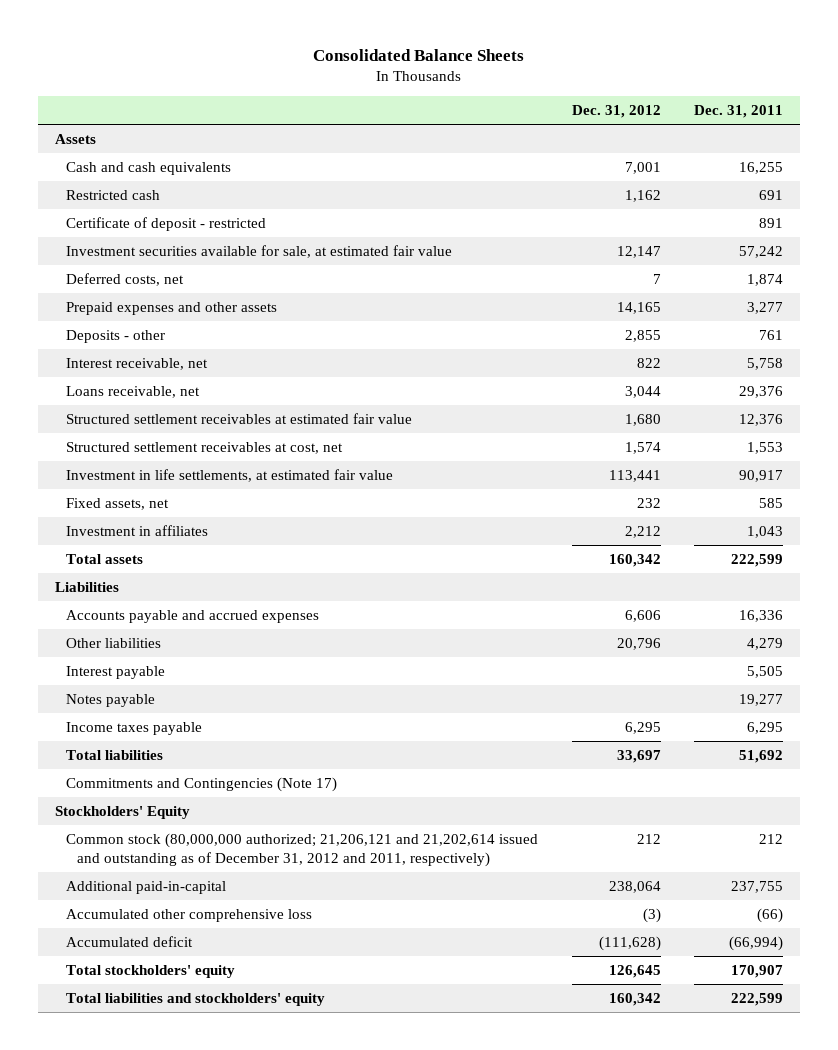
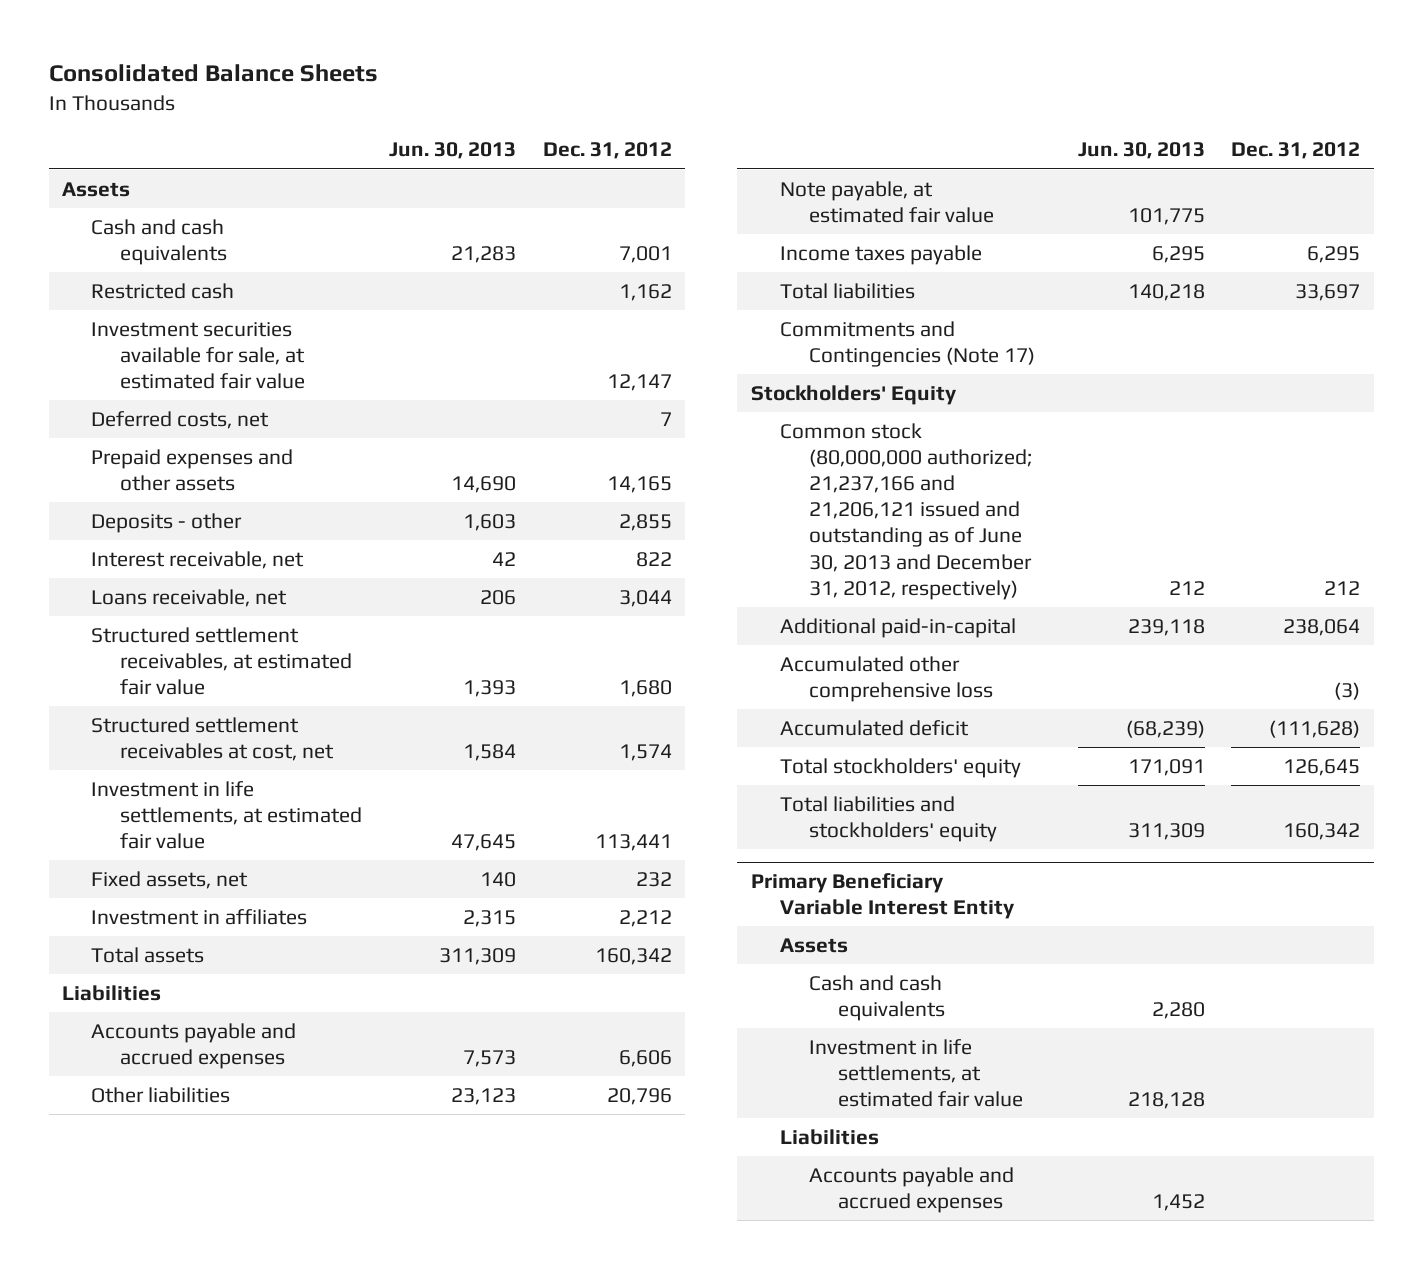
- | Dec. 31, 2012 | Dec. 31, 2011
+ | Jun. 30, 2013 | Dec. 31, 2012
- Certificate of deposit - restricted | | 891
- Structured settlement receivables at estimated fair value | 1,680 | 12,376
+ Structured settlement receivables, at estimated fair value | 1,393 | 1,680
- Interest payable | | 5,505
- Notes payable | | 19,277
+ Note payable, at estimated fair value | 101,775 |
- Common stock (80,000,000 authorized; 21,206,121 and 21,202,614 issued and outstanding as of December 31, 2012 and 2011, respectively) | 212 | 212
+ Common stock (80,000,000 authorized; 21,237,166 and 21,206,121 issued and outstanding as of June 30, 2013 and December 31, 2012, respectively) | 212 | 212
+ Primary Beneficiary Variable Interest Entity
+ Assets
+ Cash and cash equivalents | 2,280 |
+ Investment in life settlements, at estimated fair value | 218,128 |
+ Liabilities
+ Accounts payable and accrued expenses | 1,452 |

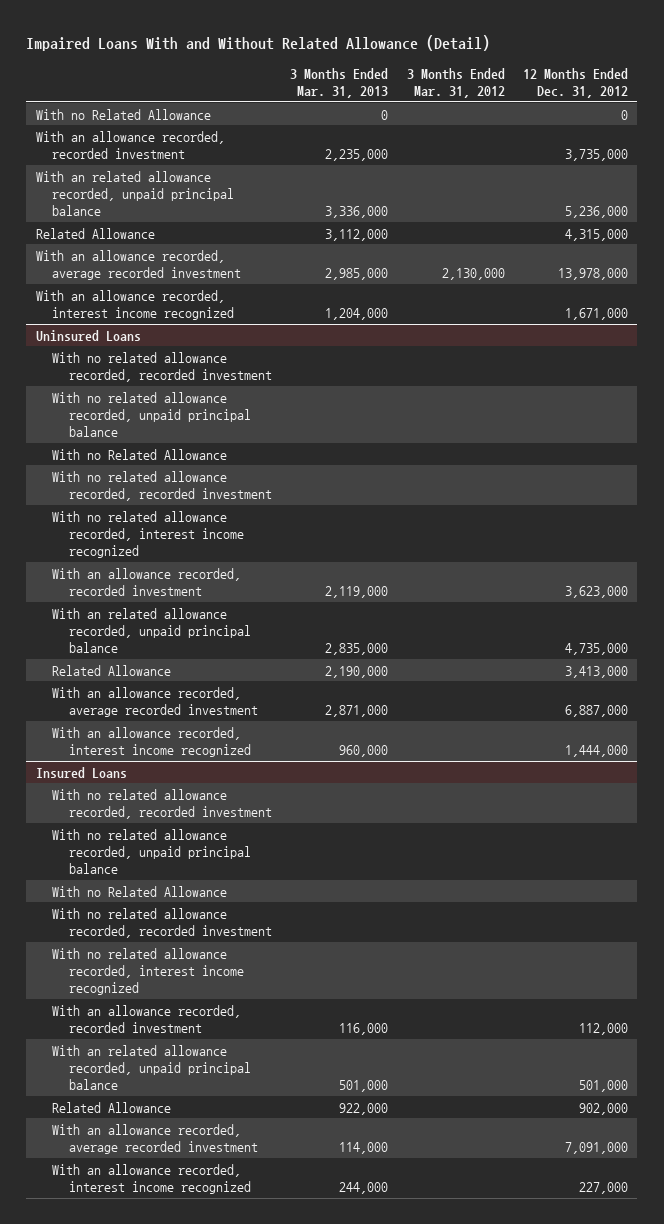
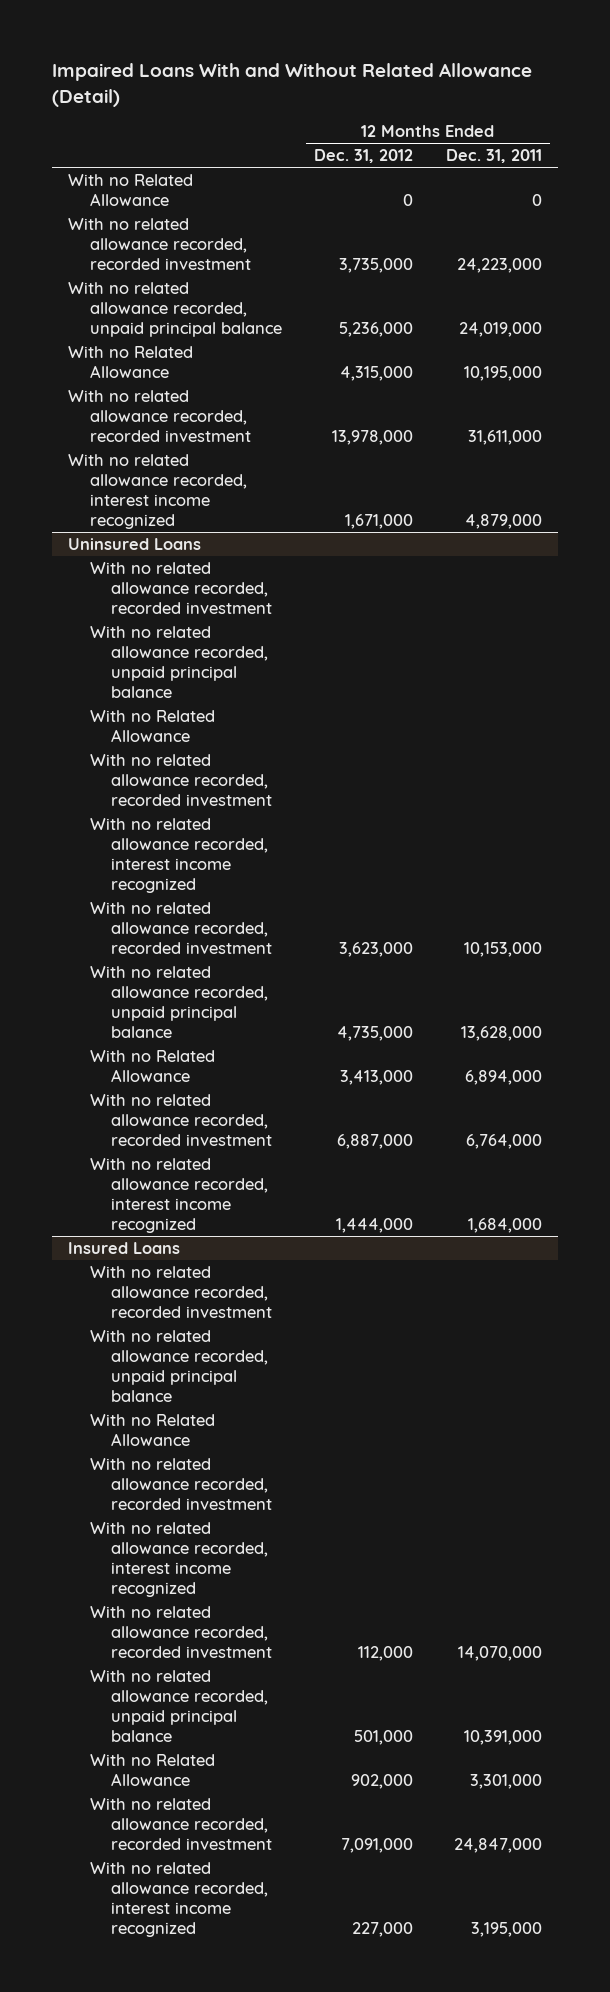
- | 3 Months Ended Mar. 31, 2013 | 3 Months Ended Mar. 31, 2012 | 12 Months Ended Dec. 31, 2012
+ | 12 Months Ended Dec. 31, 2012 | 12 Months Ended Dec. 31, 2011
- With an allowance recorded, recorded investment | 2,235,000 | | 3,735,000
- With an related allowance recorded, unpaid principal balance | 3,336,000 | | 5,236,000
- Related Allowance | 3,112,000 | | 4,315,000
- With an allowance recorded, average recorded investment | 2,985,000 | 2,130,000 | 13,978,000
- With an allowance recorded, interest income recognized | 1,204,000 | | 1,671,000
+ With no related allowance recorded, recorded investment | 3,735,000 | 24,223,000
+ With no related allowance recorded, unpaid principal balance | 5,236,000 | 24,019,000
+ With no Related Allowance | 4,315,000 | 10,195,000
+ With no related allowance recorded, recorded investment | 13,978,000 | 31,611,000
+ With no related allowance recorded, interest income recognized | 1,671,000 | 4,879,000
@ Uninsured Loans
- With an allowance recorded, recorded investment | 2,119,000 | | 3,623,000
- With an related allowance recorded, unpaid principal balance | 2,835,000 | | 4,735,000
- Related Allowance | 2,190,000 | | 3,413,000
- With an allowance recorded, average recorded investment | 2,871,000 | | 6,887,000
- With an allowance recorded, interest income recognized | 960,000 | | 1,444,000
+ With no related allowance recorded, recorded investment | 3,623,000 | 10,153,000
+ With no related allowance recorded, unpaid principal balance | 4,735,000 | 13,628,000
+ With no Related Allowance | 3,413,000 | 6,894,000
+ With no related allowance recorded, recorded investment | 6,887,000 | 6,764,000
+ With no related allowance recorded, interest income recognized | 1,444,000 | 1,684,000
@ Insured Loans
- With an allowance recorded, recorded investment | 116,000 | | 112,000
- With an related allowance recorded, unpaid principal balance | 501,000 | | 501,000
- Related Allowance | 922,000 | | 902,000
- With an allowance recorded, average recorded investment | 114,000 | | 7,091,000
- With an allowance recorded, interest income recognized | 244,000 | | 227,000
+ With no related allowance recorded, recorded investment | 112,000 | 14,070,000
+ With no related allowance recorded, unpaid principal balance | 501,000 | 10,391,000
+ With no Related Allowance | 902,000 | 3,301,000
+ With no related allowance recorded, recorded investment | 7,091,000 | 24,847,000
+ With no related allowance recorded, interest income recognized | 227,000 | 3,195,000

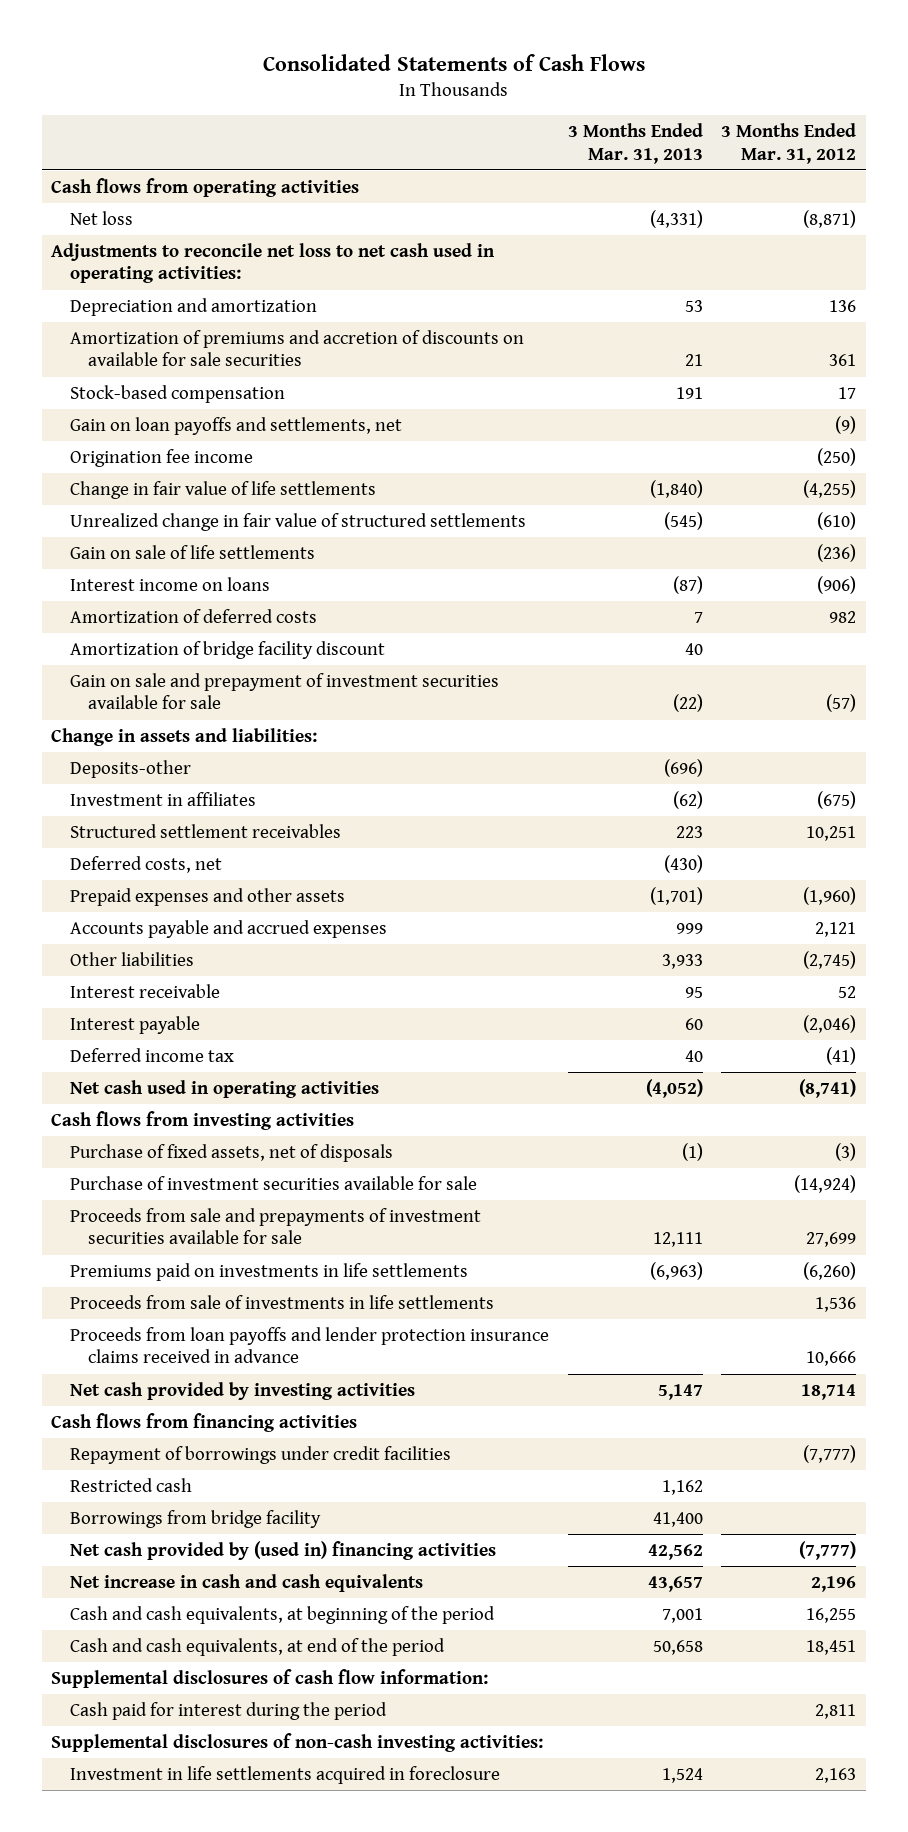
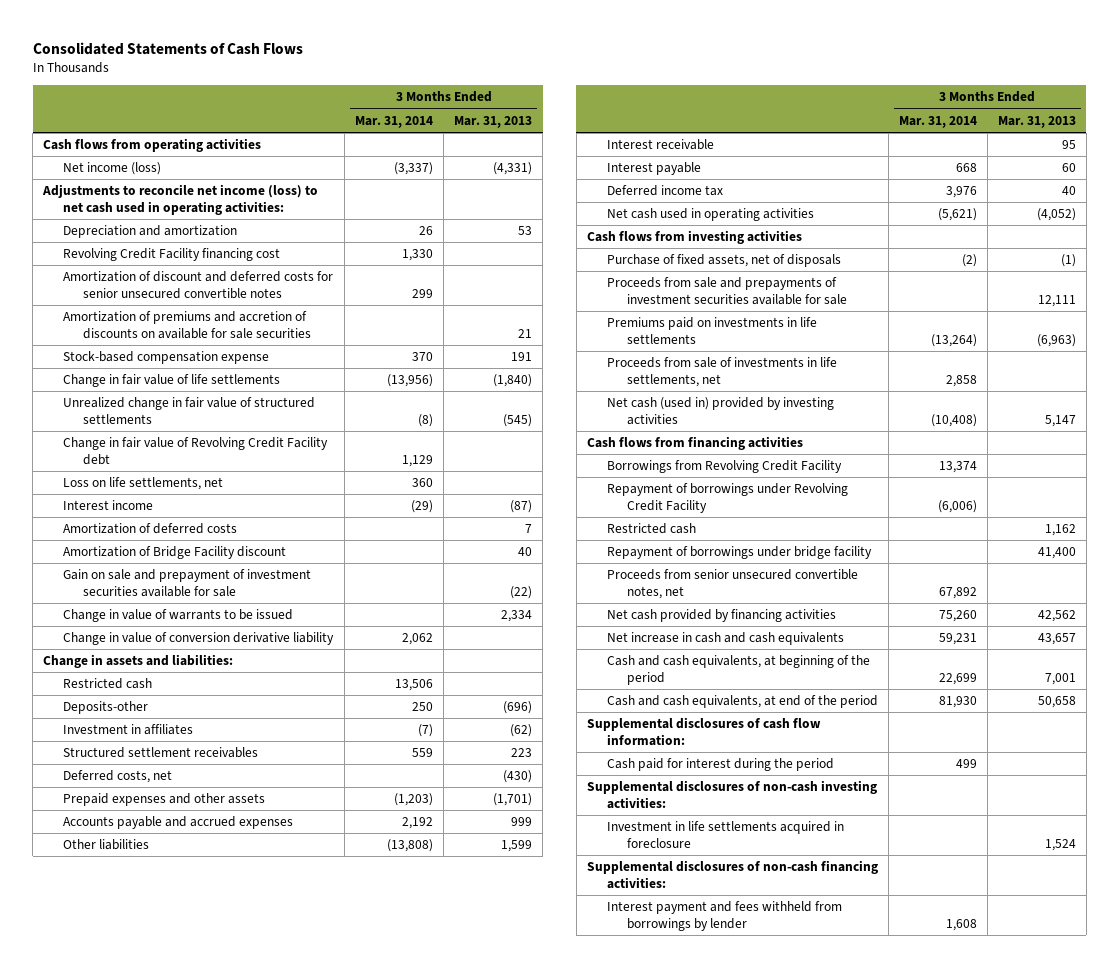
- | 3 Months Ended Mar. 31, 2013 | 3 Months Ended Mar. 31, 2012
+ | 3 Months Ended Mar. 31, 2014 | 3 Months Ended Mar. 31, 2013
- Net loss | (4,331) | (8,871)
- Adjustments to reconcile net loss to net cash used in operating activities:
+ Net income (loss) | (3,337) | (4,331)
+ Adjustments to reconcile net income (loss) to net cash used in operating activities:
+ Revolving Credit Facility financing cost | 1,330 |
+ Amortization of discount and deferred costs for senior unsecured convertible notes | 299 |
- Stock-based compensation | 191 | 17
- Gain on loan payoffs and settlements, net | | (9)
- Origination fee income | | (250)
+ Stock-based compensation expense | 370 | 191
- Gain on sale of life settlements | | (236)
- Interest income on loans | (87) | (906)
+ Change in fair value of Revolving Credit Facility debt | 1,129 |
+ Loss on life settlements, net | 360 |
+ Interest income | (29) | (87)
- Amortization of bridge facility discount | 40 |
+ Amortization of Bridge Facility discount | | 40
+ Change in value of warrants to be issued | | 2,334
+ Change in value of conversion derivative liability | 2,062 |
+ Restricted cash | 13,506 |
- Other liabilities | 3,933 | (2,745)
+ Other liabilities | (13,808) | 1,599
- Purchase of investment securities available for sale | | (14,924)
- Proceeds from sale of investments in life settlements | | 1,536
- Proceeds from loan payoffs and lender protection insurance claims received in advance | | 10,666
- Net cash provided by investing activities | 5,147 | 18,714
+ Proceeds from sale of investments in life settlements, net | 2,858 |
+ Net cash (used in) provided by investing activities | (10,408) | 5,147
- Repayment of borrowings under credit facilities | | (7,777)
+ Borrowings from Revolving Credit Facility | 13,374 |
+ Repayment of borrowings under Revolving Credit Facility | (6,006) |
- Borrowings from bridge facility | 41,400 |
- Net cash provided by (used in) financing activities | 42,562 | (7,777)
+ Repayment of borrowings under bridge facility | | 41,400
+ Proceeds from senior unsecured convertible notes, net | 67,892 |
+ Net cash provided by financing activities | 75,260 | 42,562
+ Supplemental disclosures of non-cash financing activities:
+ Interest payment and fees withheld from borrowings by lender | 1,608 |

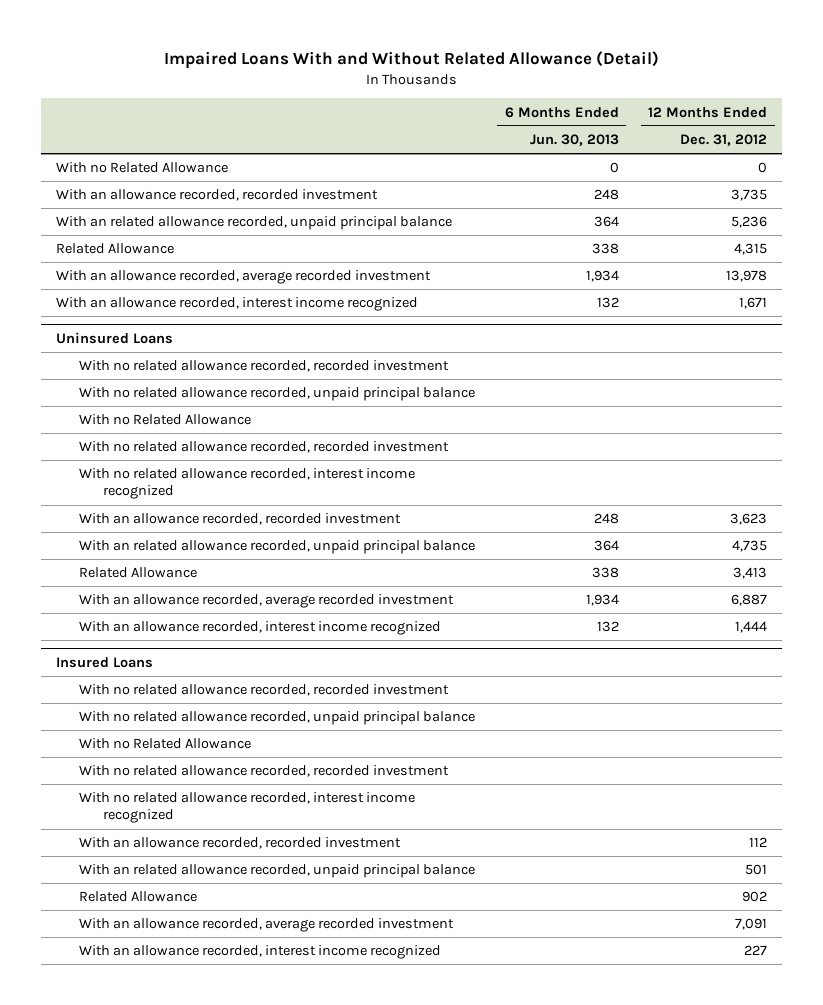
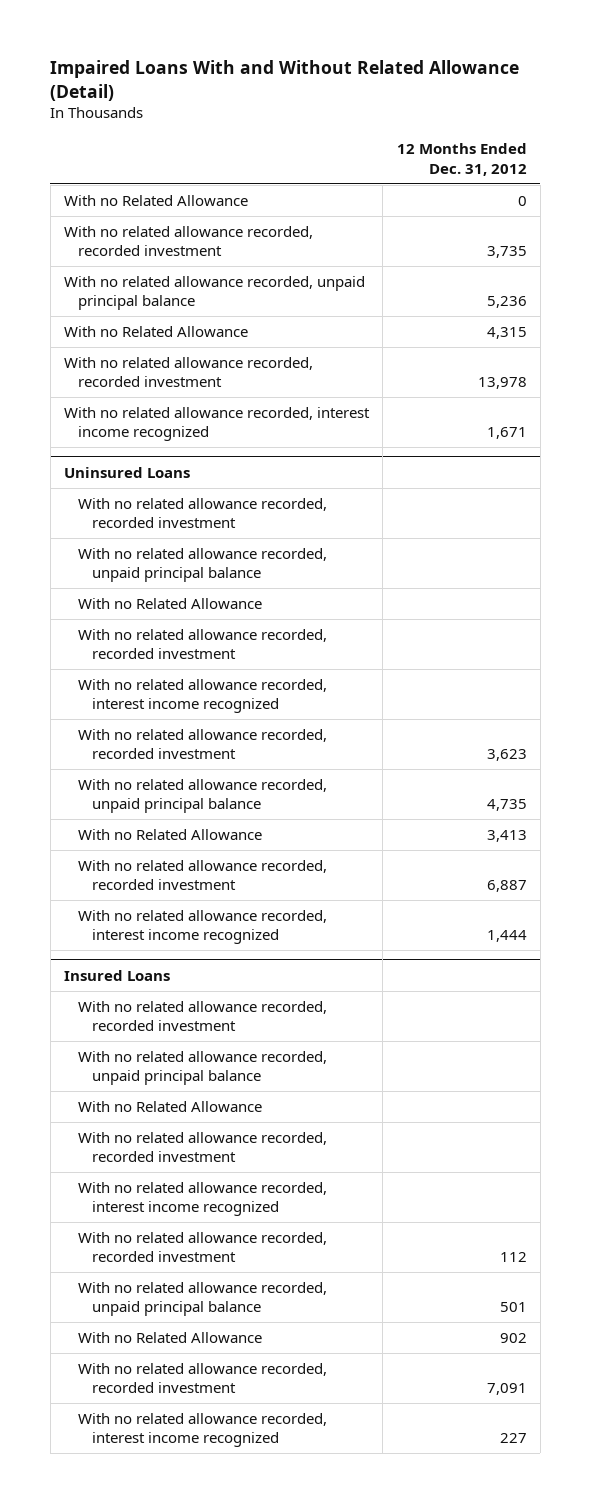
- | 6 Months Ended Jun. 30, 2013 | 12 Months Ended Dec. 31, 2012
+ | 12 Months Ended Dec. 31, 2012
- With an allowance recorded, recorded investment | 248 | 3,735
- With an related allowance recorded, unpaid principal balance | 364 | 5,236
- Related Allowance | 338 | 4,315
- With an allowance recorded, average recorded investment | 1,934 | 13,978
- With an allowance recorded, interest income recognized | 132 | 1,671
+ With no related allowance recorded, recorded investment | 3,735
+ With no related allowance recorded, unpaid principal balance | 5,236
+ With no Related Allowance | 4,315
+ With no related allowance recorded, recorded investment | 13,978
+ With no related allowance recorded, interest income recognized | 1,671
@ Uninsured Loans
- With an allowance recorded, recorded investment | 248 | 3,623
- With an related allowance recorded, unpaid principal balance | 364 | 4,735
- Related Allowance | 338 | 3,413
- With an allowance recorded, average recorded investment | 1,934 | 6,887
- With an allowance recorded, interest income recognized | 132 | 1,444
+ With no related allowance recorded, recorded investment | 3,623
+ With no related allowance recorded, unpaid principal balance | 4,735
+ With no Related Allowance | 3,413
+ With no related allowance recorded, recorded investment | 6,887
+ With no related allowance recorded, interest income recognized | 1,444
@ Insured Loans
- With an allowance recorded, recorded investment | | 112
- With an related allowance recorded, unpaid principal balance | | 501
- Related Allowance | | 902
- With an allowance recorded, average recorded investment | | 7,091
- With an allowance recorded, interest income recognized | | 227
+ With no related allowance recorded, recorded investment | 112
+ With no related allowance recorded, unpaid principal balance | 501
+ With no Related Allowance | 902
+ With no related allowance recorded, recorded investment | 7,091
+ With no related allowance recorded, interest income recognized | 227

